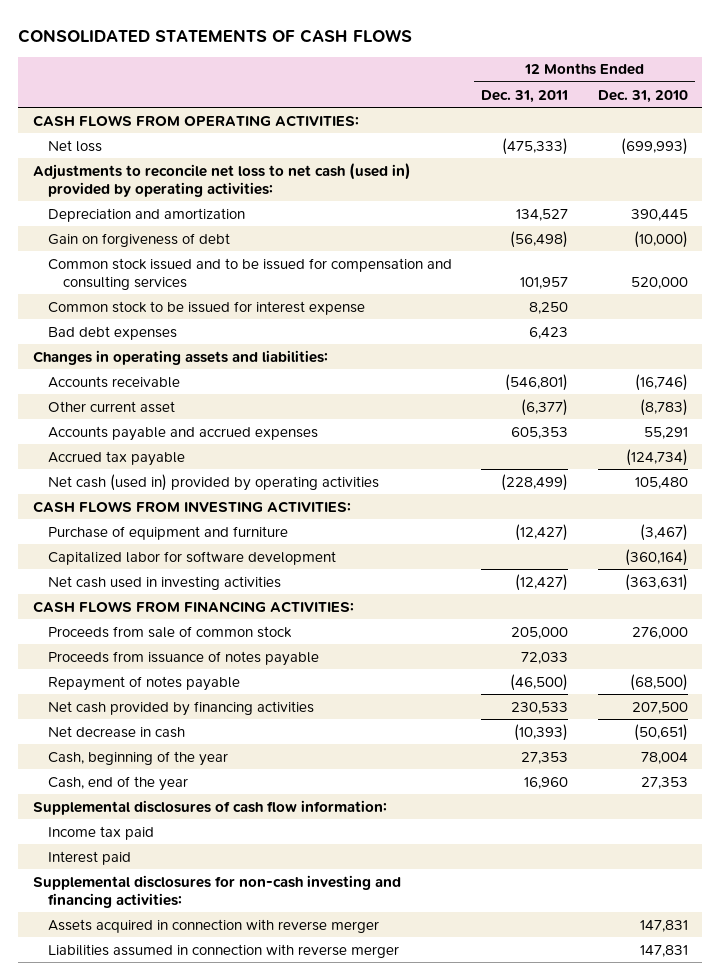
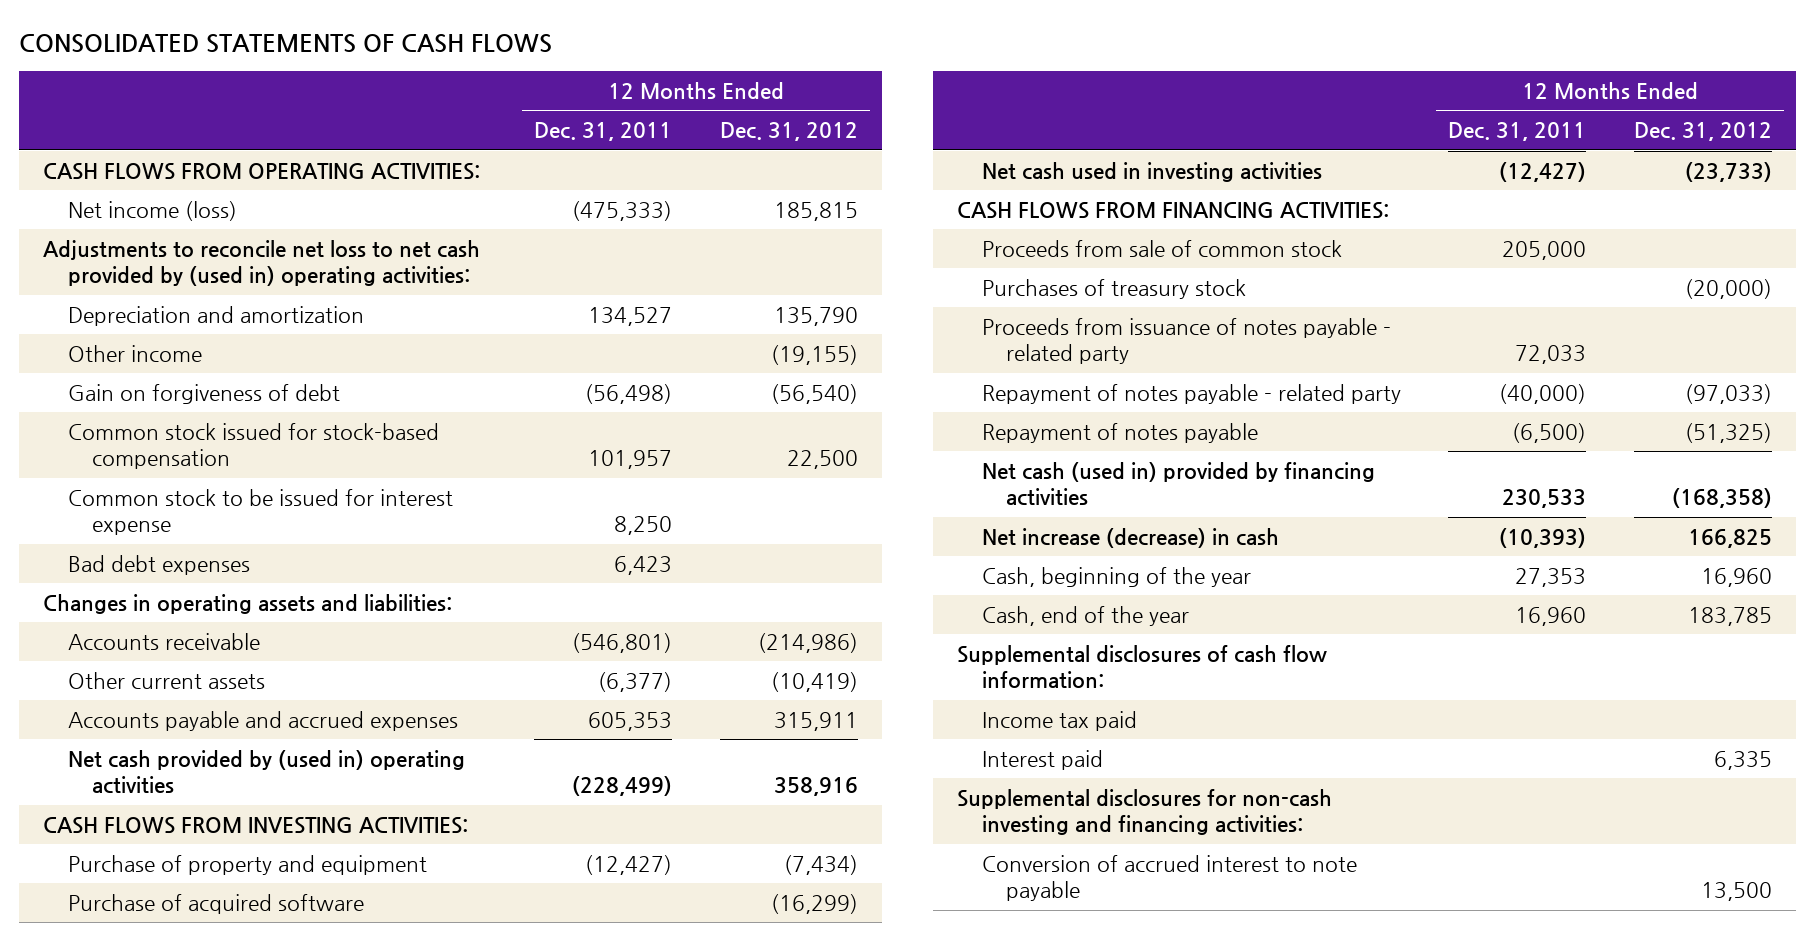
- | 12 Months Ended Dec. 31, 2011 | 12 Months Ended Dec. 31, 2010
+ | 12 Months Ended Dec. 31, 2011 | 12 Months Ended Dec. 31, 2012
- Net loss | (475,333) | (699,993)
- Adjustments to reconcile net loss to net cash (used in) provided by operating activities:
+ Net income (loss) | (475,333) | 185,815
+ Adjustments to reconcile net loss to net cash provided by (used in) operating activities:
+ Other income | | (19,155)
- Common stock issued and to be issued for compensation and consulting services | 101,957 | 520,000
+ Common stock issued for stock-based compensation | 101,957 | 22,500
- Other current asset | (6,377) | (8,783)
+ Other current assets | (6,377) | (10,419)
- Accrued tax payable | | (124,734)
- Net cash (used in) provided by operating activities | (228,499) | 105,480
+ Net cash provided by (used in) operating activities | (228,499) | 358,916
- Purchase of equipment and furniture | (12,427) | (3,467)
- Capitalized labor for software development | | (360,164)
+ Purchase of property and equipment | (12,427) | (7,434)
+ Purchase of acquired software | | (16,299)
- Proceeds from issuance of notes payable | 72,033 |
- Repayment of notes payable | (46,500) | (68,500)
- Net cash provided by financing activities | 230,533 | 207,500
- Net decrease in cash | (10,393) | (50,651)
+ Purchases of treasury stock | | (20,000)
+ Proceeds from issuance of notes payable - related party | 72,033 |
+ Repayment of notes payable - related party | (40,000) | (97,033)
+ Repayment of notes payable | (6,500) | (51,325)
+ Net cash (used in) provided by financing activities | 230,533 | (168,358)
+ Net increase (decrease) in cash | (10,393) | 166,825
- Assets acquired in connection with reverse merger | | 147,831
- Liabilities assumed in connection with reverse merger | | 147,831
+ Conversion of accrued interest to note payable | | 13,500

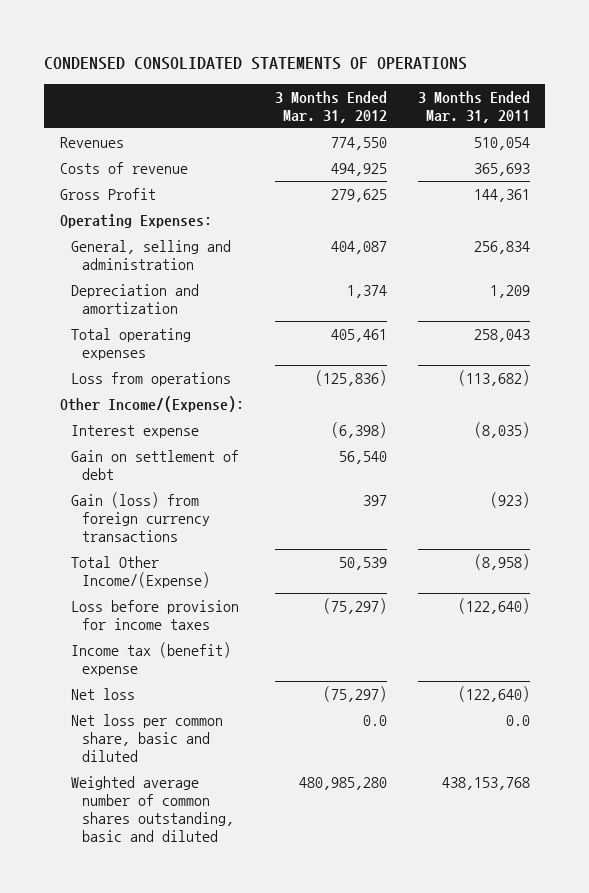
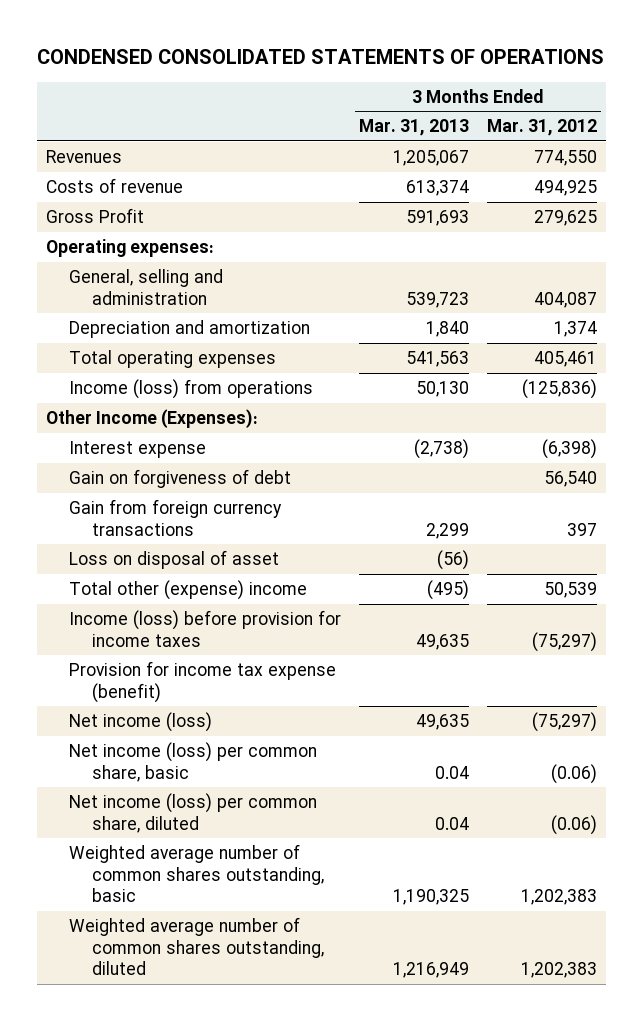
- | 3 Months Ended Mar. 31, 2012 | 3 Months Ended Mar. 31, 2011
+ | 3 Months Ended Mar. 31, 2013 | 3 Months Ended Mar. 31, 2012
- Operating Expenses:
+ Operating expenses:
- Loss from operations | (125,836) | (113,682)
- Other Income/(Expense):
+ Income (loss) from operations | 50,130 | (125,836)
+ Other Income (Expenses):
- Gain on settlement of debt | 56,540 |
- Gain (loss) from foreign currency transactions | 397 | (923)
- Total Other Income/(Expense) | 50,539 | (8,958)
- Loss before provision for income taxes | (75,297) | (122,640)
- Income tax (benefit) expense
- Net loss | (75,297) | (122,640)
- Net loss per common share, basic and diluted | 0.0 | 0.0
- Weighted average number of common shares outstanding, basic and diluted | 480,985,280 | 438,153,768
+ Gain on forgiveness of debt | | 56,540
+ Gain from foreign currency transactions | 2,299 | 397
+ Loss on disposal of asset | (56) |
+ Total other (expense) income | (495) | 50,539
+ Income (loss) before provision for income taxes | 49,635 | (75,297)
+ Provision for income tax expense (benefit)
+ Net income (loss) | 49,635 | (75,297)
+ Net income (loss) per common share, basic | 0.04 | (0.06)
+ Net income (loss) per common share, diluted | 0.04 | (0.06)
+ Weighted average number of common shares outstanding, basic | 1,190,325 | 1,202,383
+ Weighted average number of common shares outstanding, diluted | 1,216,949 | 1,202,383

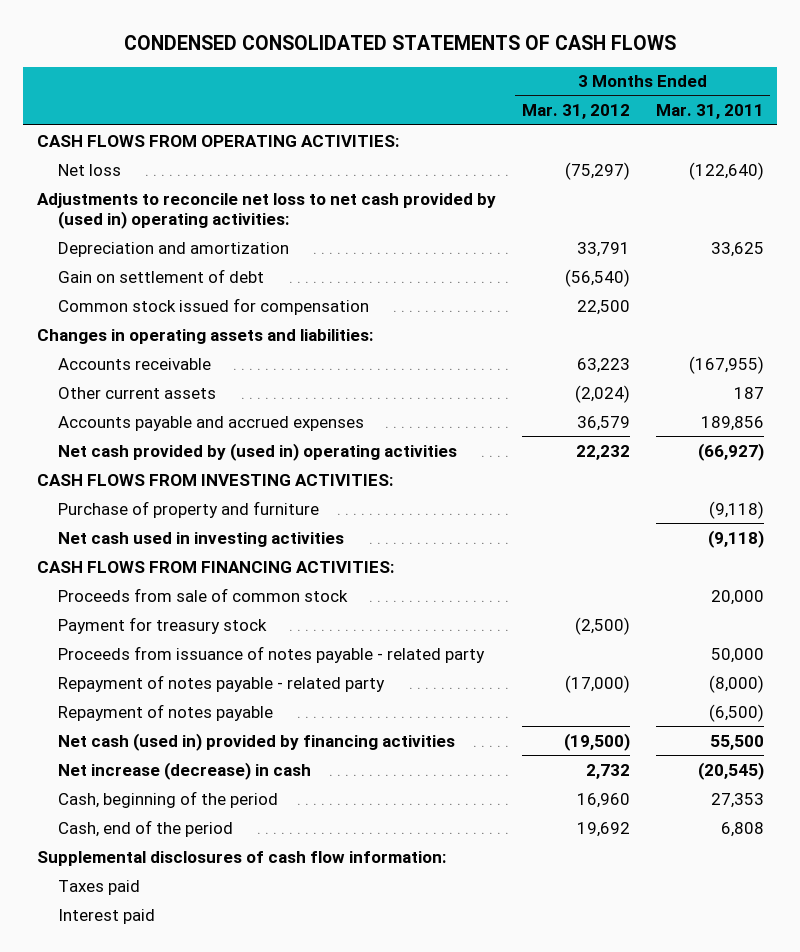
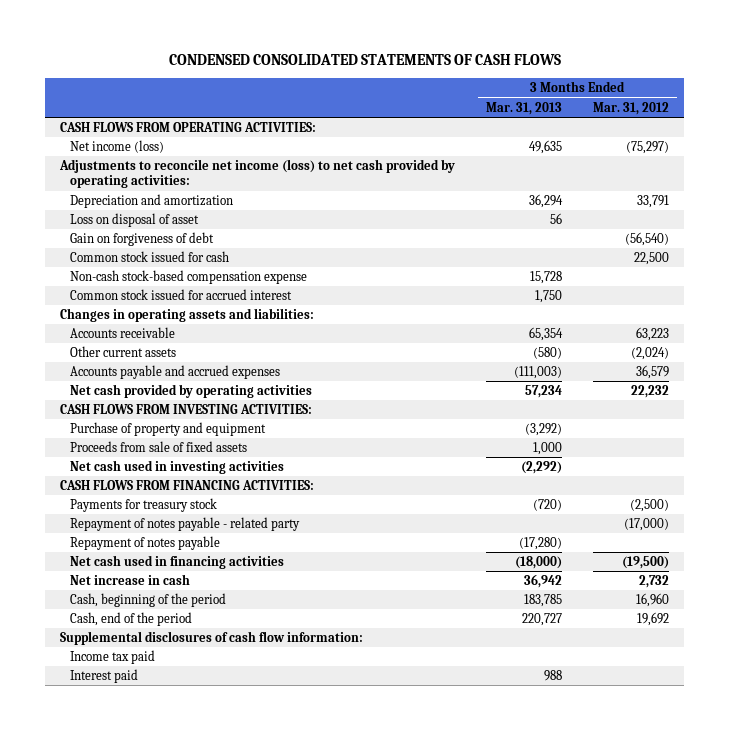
- | 3 Months Ended Mar. 31, 2012 | 3 Months Ended Mar. 31, 2011
+ | 3 Months Ended Mar. 31, 2013 | 3 Months Ended Mar. 31, 2012
- Net loss | (75,297) | (122,640)
- Adjustments to reconcile net loss to net cash provided by (used in) operating activities:
+ Net income (loss) | 49,635 | (75,297)
+ Adjustments to reconcile net income (loss) to net cash provided by operating activities:
- Gain on settlement of debt | (56,540) |
- Common stock issued for compensation | 22,500 |
+ Loss on disposal of asset | 56 |
+ Gain on forgiveness of debt | | (56,540)
+ Common stock issued for cash | | 22,500
+ Non-cash stock-based compensation expense | 15,728 |
+ Common stock issued for accrued interest | 1,750 |
- Net cash provided by (used in) operating activities | 22,232 | (66,927)
+ Net cash provided by operating activities | 57,234 | 22,232
- Purchase of property and furniture | | (9,118)
+ Purchase of property and equipment | (3,292) |
+ Proceeds from sale of fixed assets | 1,000 |
- Proceeds from sale of common stock | | 20,000
- Payment for treasury stock | (2,500) |
- Proceeds from issuance of notes payable - related party | | 50,000
+ Payments for treasury stock | (720) | (2,500)
- Net cash (used in) provided by financing activities | (19,500) | 55,500
- Net increase (decrease) in cash | 2,732 | (20,545)
+ Net cash used in financing activities | (18,000) | (19,500)
+ Net increase in cash | 36,942 | 2,732
- Taxes paid
+ Income tax paid

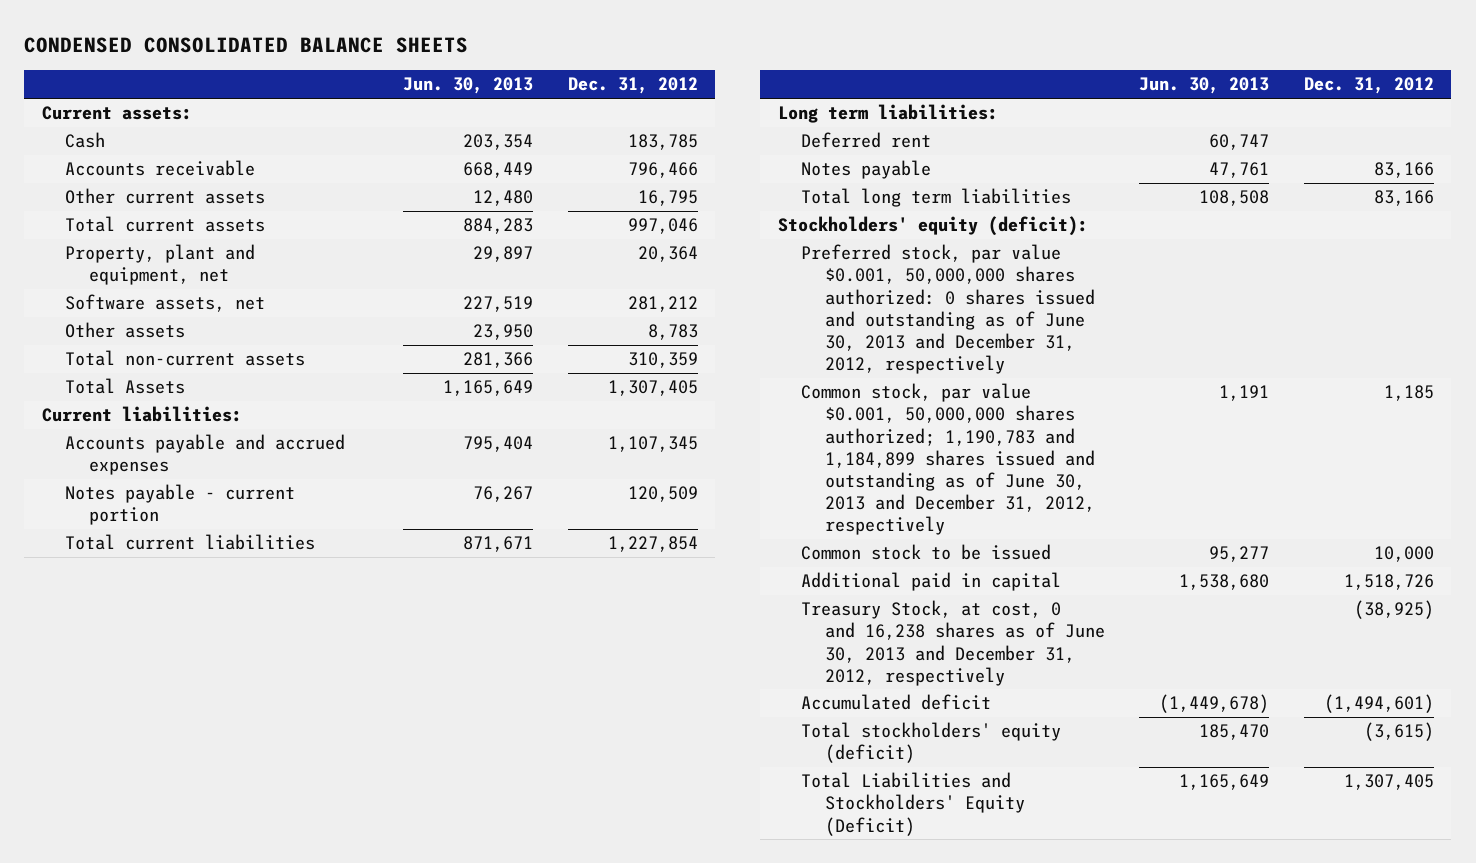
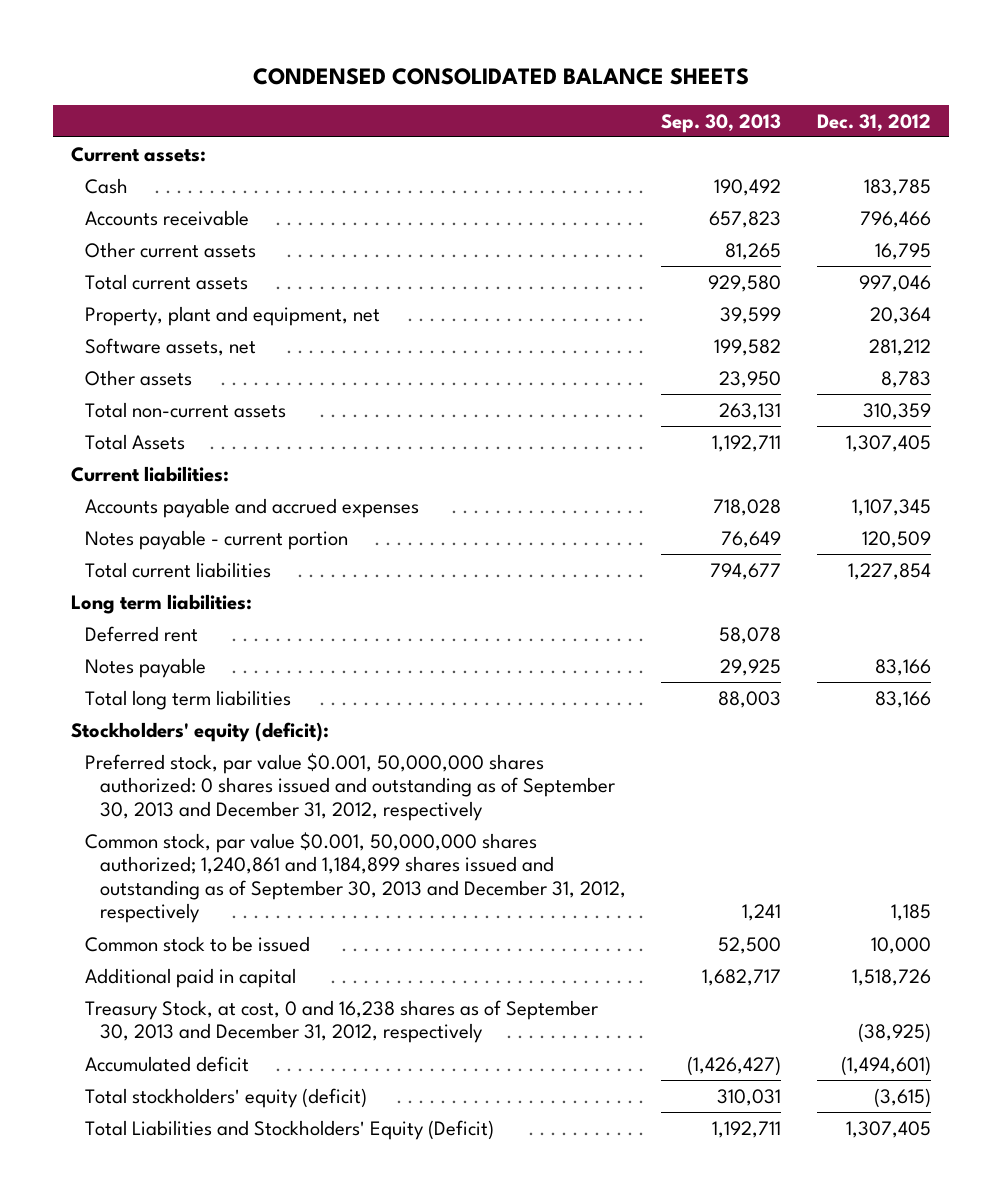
- | Jun. 30, 2013 | Dec. 31, 2012
+ | Sep. 30, 2013 | Dec. 31, 2012
- Preferred stock, par value $0.001, 50,000,000 shares authorized: 0 shares issued and outstanding as of June 30, 2013 and December 31, 2012, respectively
- Common stock, par value $0.001, 50,000,000 shares authorized; 1,190,783 and 1,184,899 shares issued and outstanding as of June 30, 2013 and December 31, 2012, respectively | 1,191 | 1,185
+ Preferred stock, par value $0.001, 50,000,000 shares authorized: 0 shares issued and outstanding as of September 30, 2013 and December 31, 2012, respectively
+ Common stock, par value $0.001, 50,000,000 shares authorized; 1,240,861 and 1,184,899 shares issued and outstanding as of September 30, 2013 and December 31, 2012, respectively | 1,241 | 1,185
- Treasury Stock, at cost, 0 and 16,238 shares as of June 30, 2013 and December 31, 2012, respectively | | (38,925)
+ Treasury Stock, at cost, 0 and 16,238 shares as of September 30, 2013 and December 31, 2012, respectively | | (38,925)

